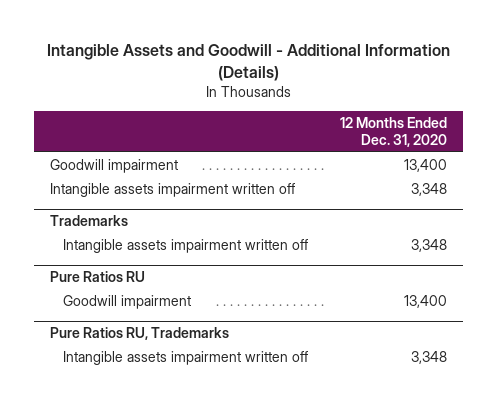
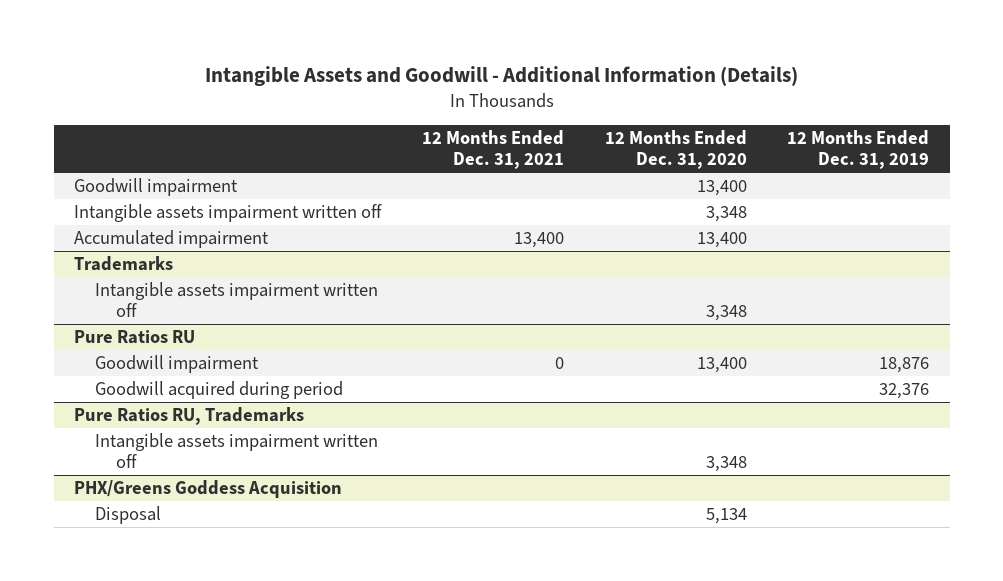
- | 12 Months Ended Dec. 31, 2020
+ | 12 Months Ended Dec. 31, 2021 | 12 Months Ended Dec. 31, 2020 | 12 Months Ended Dec. 31, 2019
+ Accumulated impairment | 13,400 | 13,400 |
@ Pure Ratios RU
+ Goodwill acquired during period | | | 32,376
+ PHX/Greens Goddess Acquisition
+ Disposal | | 5,134 |

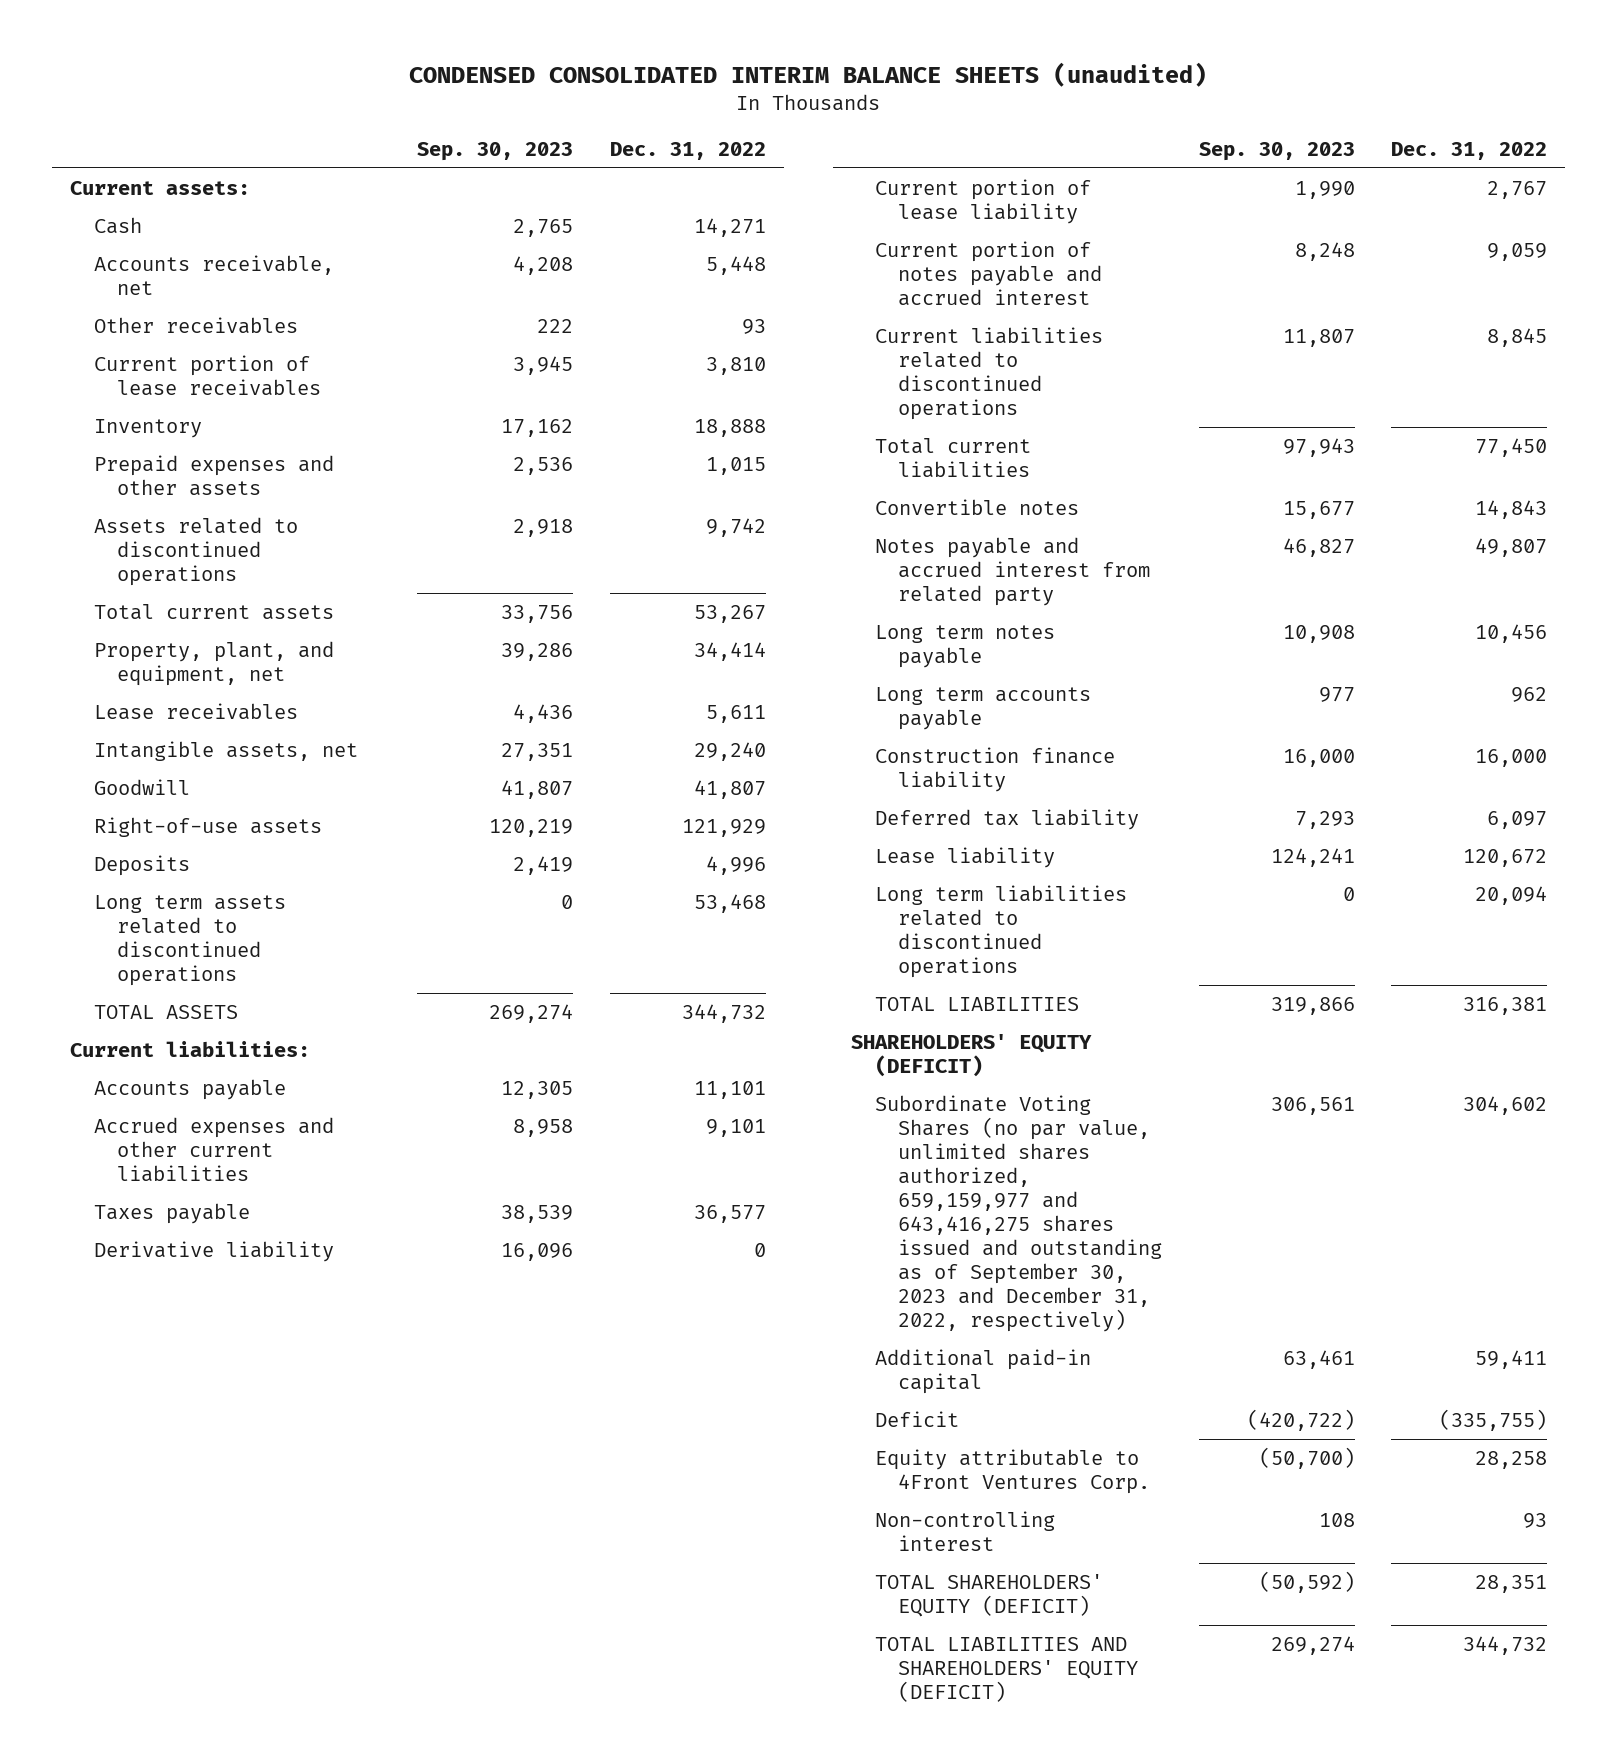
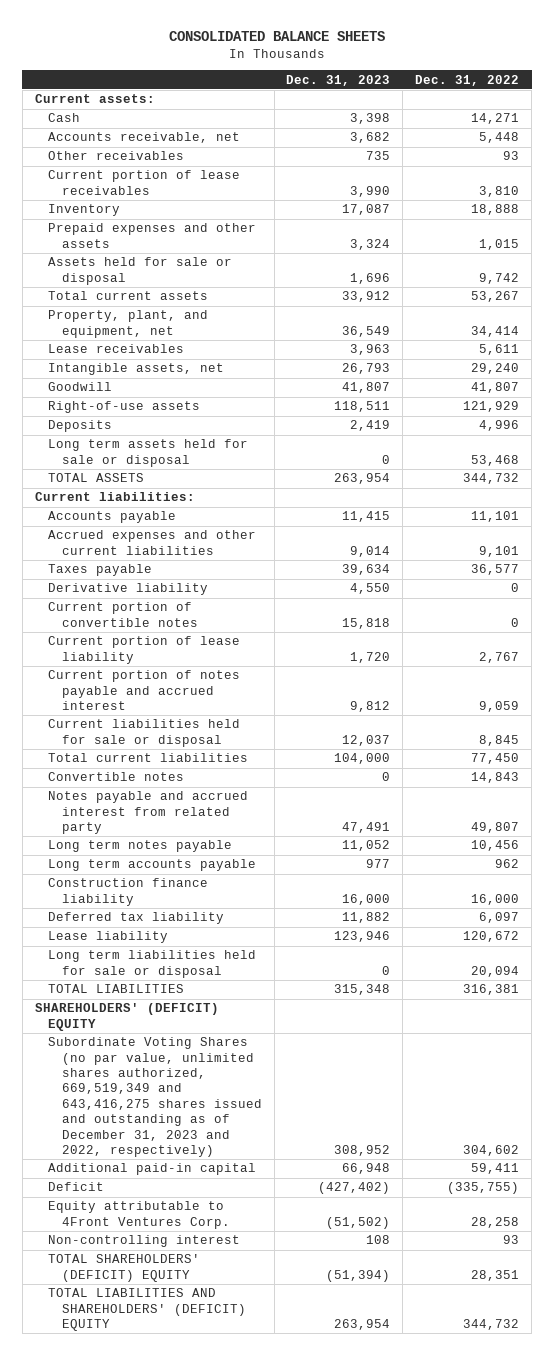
- CONDENSED CONSOLIDATED INTERIM BALANCE SHEETS (unaudited)
+ CONSOLIDATED BALANCE SHEETS
- | Sep. 30, 2023 | Dec. 31, 2022
+ | Dec. 31, 2023 | Dec. 31, 2022
- Assets related to discontinued operations | 2,918 | 9,742
+ Assets held for sale or disposal | 1,696 | 9,742
- Long term assets related to discontinued operations | 0 | 53,468
+ Long term assets held for sale or disposal | 0 | 53,468
+ Current portion of convertible notes | 15,818 | 0
- Current liabilities related to discontinued operations | 11,807 | 8,845
+ Current liabilities held for sale or disposal | 12,037 | 8,845
- Long term liabilities related to discontinued operations | 0 | 20,094
+ Long term liabilities held for sale or disposal | 0 | 20,094
- SHAREHOLDERS' EQUITY (DEFICIT)
- Subordinate Voting Shares (no par value, unlimited shares authorized, 659,159,977 and 643,416,275 shares issued and outstanding as of September 30, 2023 and December 31, 2022, respectively) | 306,561 | 304,602
+ SHAREHOLDERS' (DEFICIT) EQUITY
+ Subordinate Voting Shares (no par value, unlimited shares authorized, 669,519,349 and 643,416,275 shares issued and outstanding as of December 31, 2023 and 2022, respectively) | 308,952 | 304,602
- TOTAL SHAREHOLDERS' EQUITY (DEFICIT) | (50,592) | 28,351
- TOTAL LIABILITIES AND SHAREHOLDERS' EQUITY (DEFICIT) | 269,274 | 344,732
+ TOTAL SHAREHOLDERS' (DEFICIT) EQUITY | (51,394) | 28,351
+ TOTAL LIABILITIES AND SHAREHOLDERS' (DEFICIT) EQUITY | 263,954 | 344,732

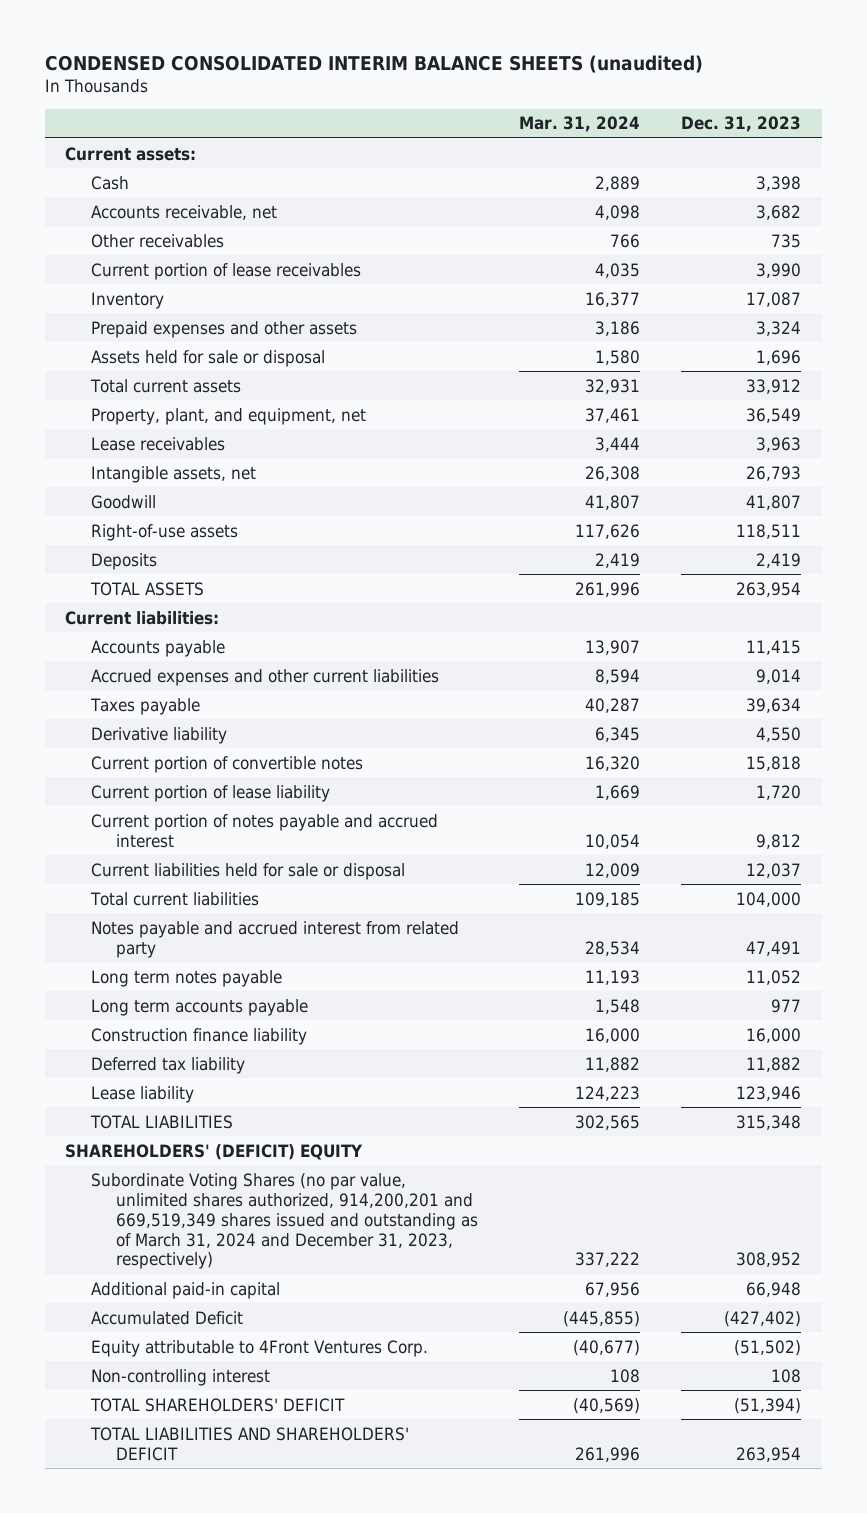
- CONSOLIDATED BALANCE SHEETS
+ CONDENSED CONSOLIDATED INTERIM BALANCE SHEETS (unaudited)
- | Dec. 31, 2023 | Dec. 31, 2022
+ | Mar. 31, 2024 | Dec. 31, 2023
- Long term assets held for sale or disposal | 0 | 53,468
- Convertible notes | 0 | 14,843
- Long term liabilities held for sale or disposal | 0 | 20,094
- Subordinate Voting Shares (no par value, unlimited shares authorized, 669,519,349 and 643,416,275 shares issued and outstanding as of December 31, 2023 and 2022, respectively) | 308,952 | 304,602
+ Subordinate Voting Shares (no par value, unlimited shares authorized, 914,200,201 and 669,519,349 shares issued and outstanding as of March 31, 2024 and December 31, 2023, respectively) | 337,222 | 308,952
- Deficit | (427,402) | (335,755)
+ Accumulated Deficit | (445,855) | (427,402)
- TOTAL SHAREHOLDERS' (DEFICIT) EQUITY | (51,394) | 28,351
- TOTAL LIABILITIES AND SHAREHOLDERS' (DEFICIT) EQUITY | 263,954 | 344,732
+ TOTAL SHAREHOLDERS' DEFICIT | (40,569) | (51,394)
+ TOTAL LIABILITIES AND SHAREHOLDERS' DEFICIT | 261,996 | 263,954

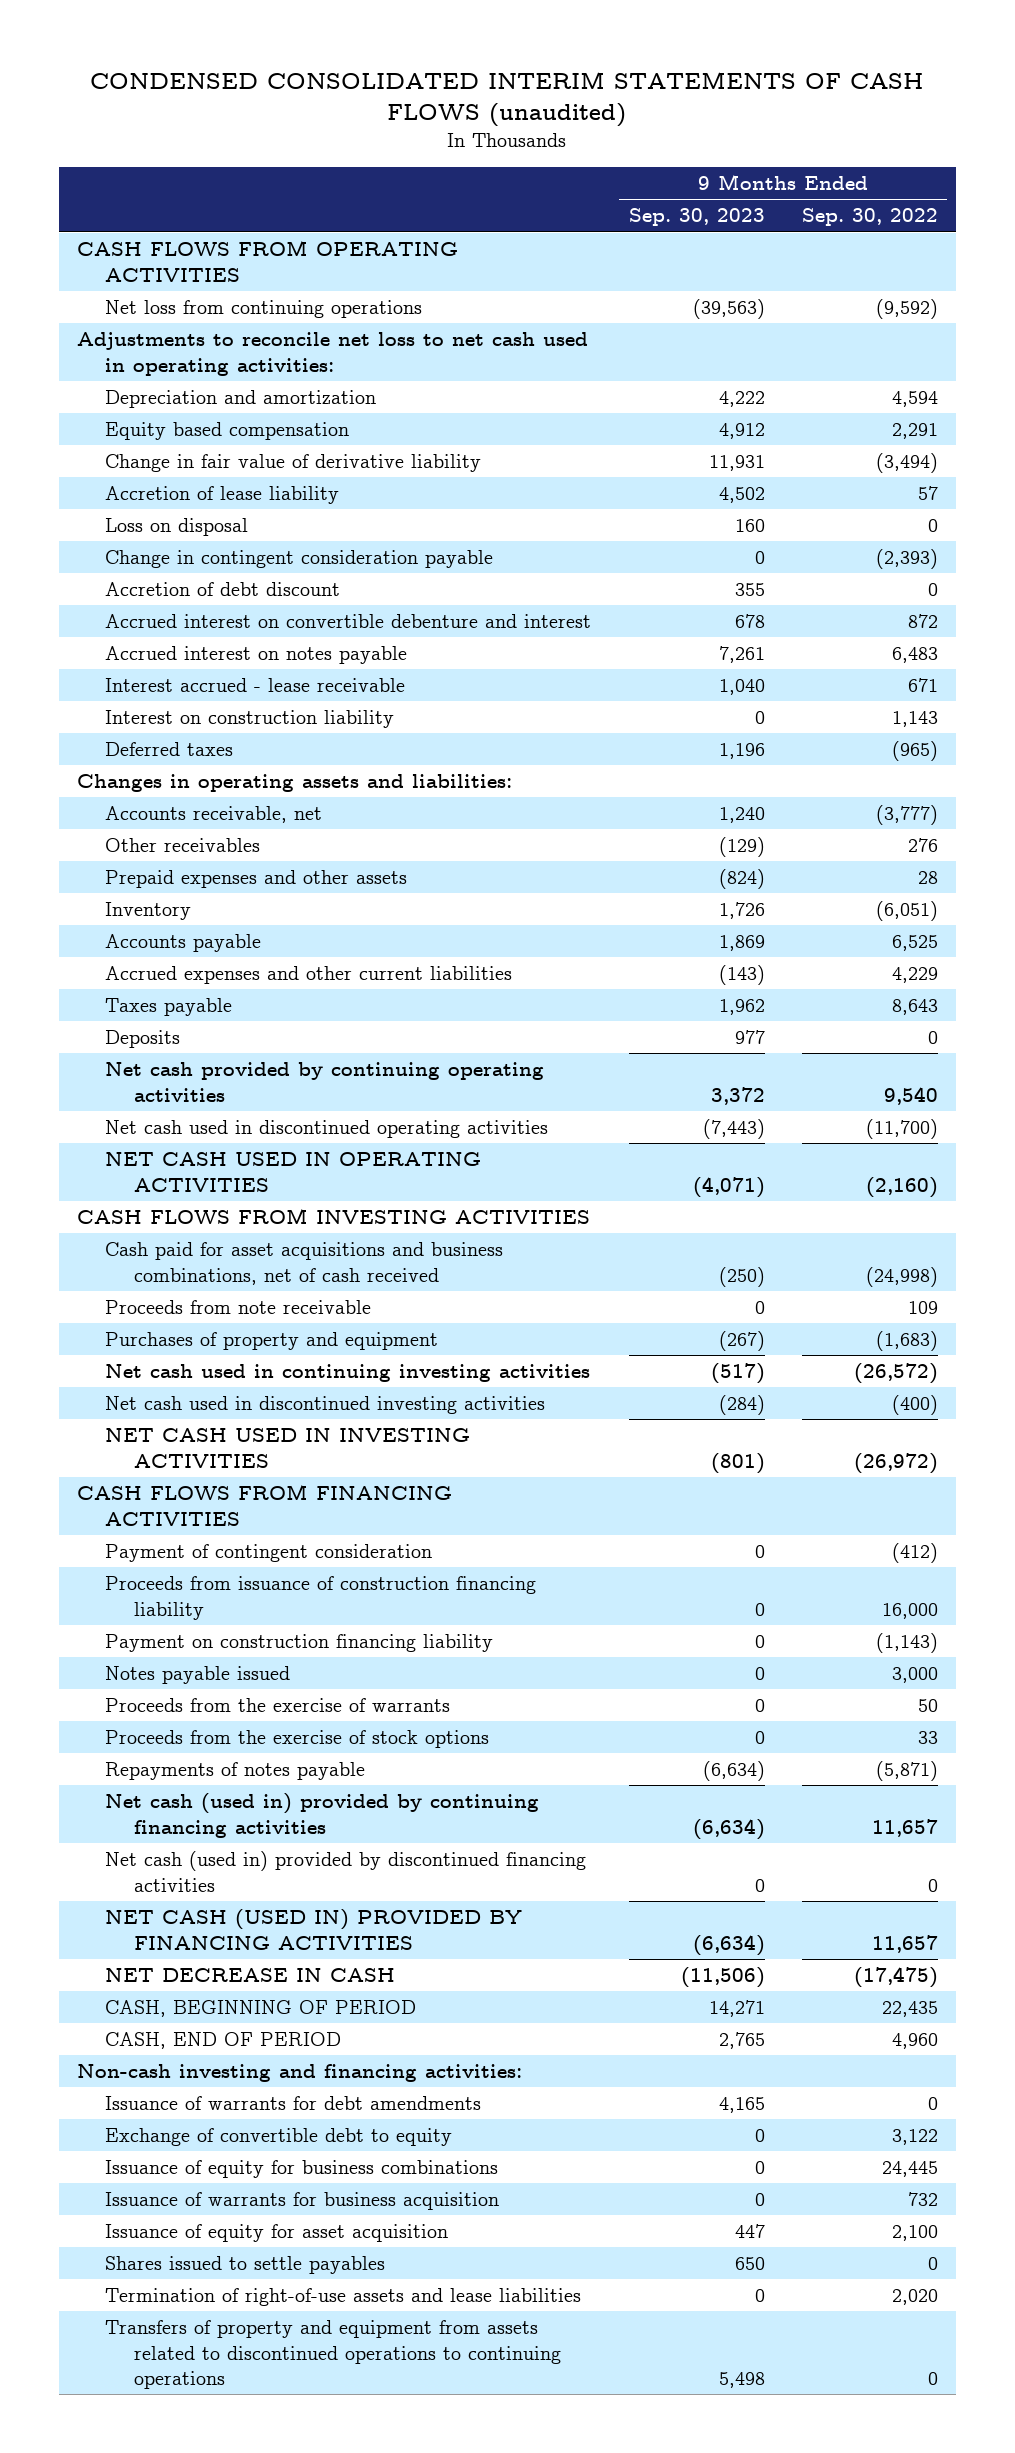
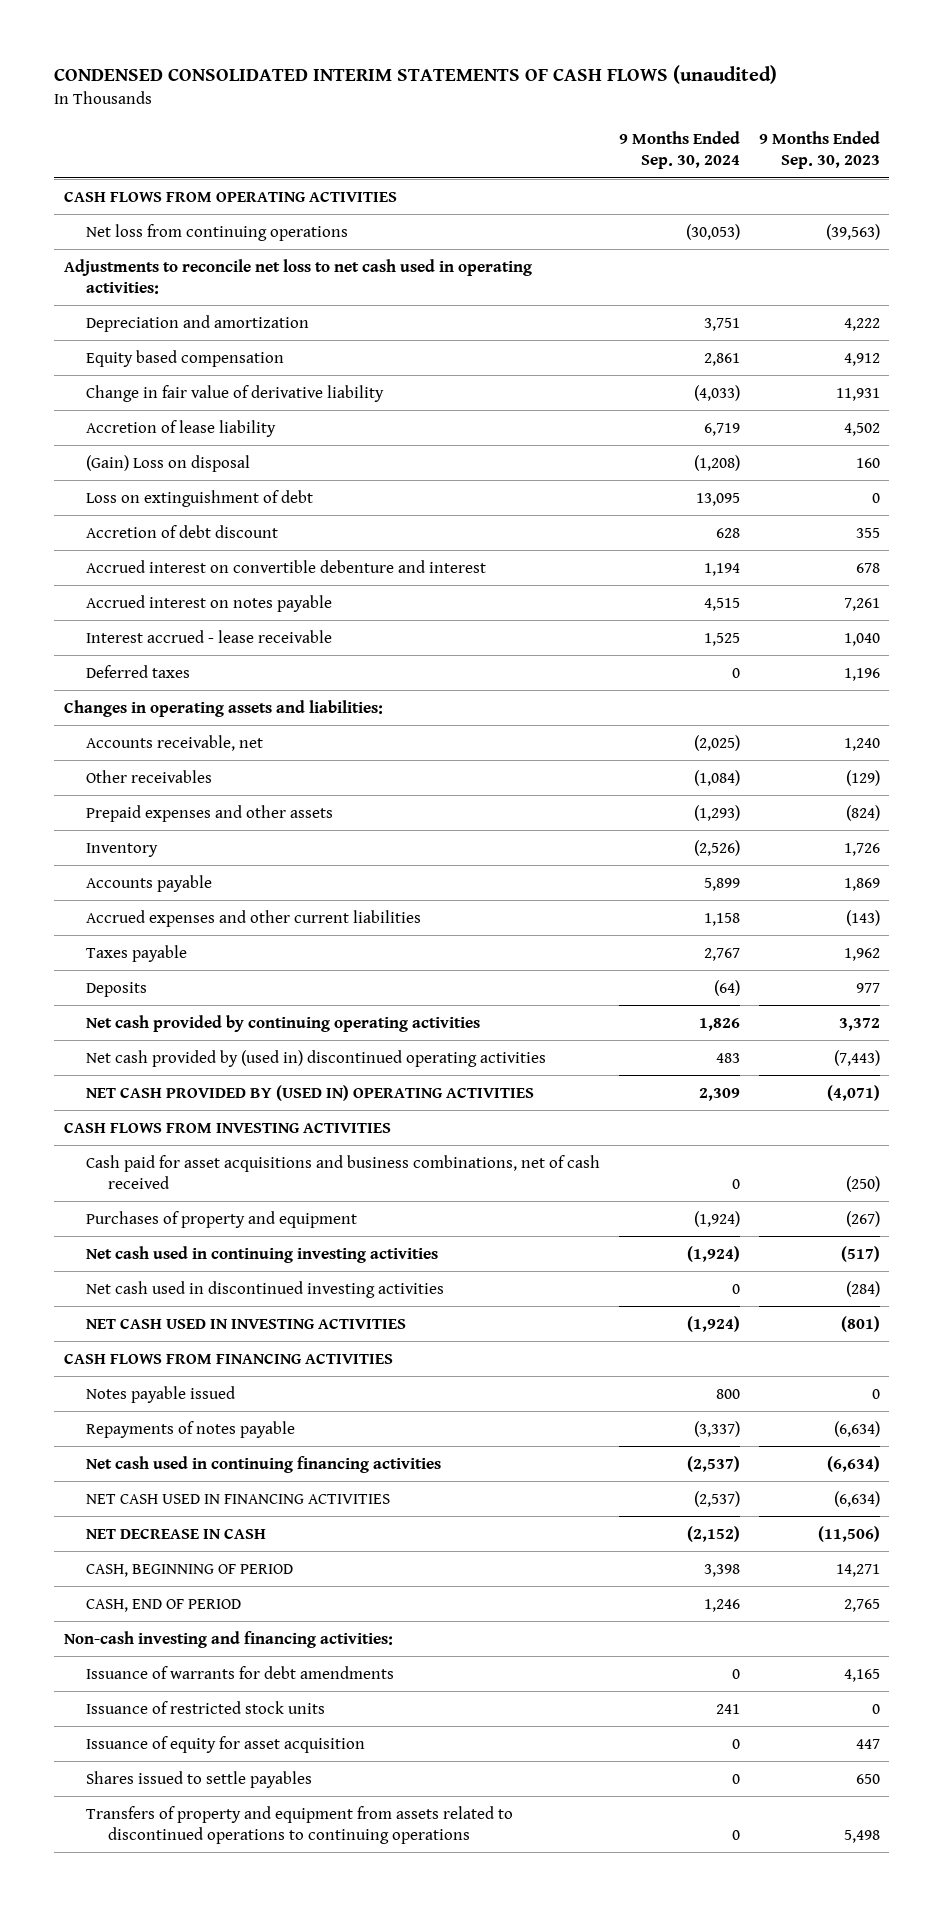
- | 9 Months Ended Sep. 30, 2023 | 9 Months Ended Sep. 30, 2022
+ | 9 Months Ended Sep. 30, 2024 | 9 Months Ended Sep. 30, 2023
- Loss on disposal | 160 | 0
- Change in contingent consideration payable | 0 | (2,393)
+ (Gain) Loss on disposal | (1,208) | 160
+ Loss on extinguishment of debt | 13,095 | 0
- Interest on construction liability | 0 | 1,143
- Net cash used in discontinued operating activities | (7,443) | (11,700)
- NET CASH USED IN OPERATING ACTIVITIES | (4,071) | (2,160)
+ Net cash provided by (used in) discontinued operating activities | 483 | (7,443)
+ NET CASH PROVIDED BY (USED IN) OPERATING ACTIVITIES | 2,309 | (4,071)
- Proceeds from note receivable | 0 | 109
- Payment of contingent consideration | 0 | (412)
- Proceeds from issuance of construction financing liability | 0 | 16,000
- Payment on construction financing liability | 0 | (1,143)
- Proceeds from the exercise of warrants | 0 | 50
- Proceeds from the exercise of stock options | 0 | 33
- Net cash (used in) provided by continuing financing activities | (6,634) | 11,657
- Net cash (used in) provided by discontinued financing activities | 0 | 0
- NET CASH (USED IN) PROVIDED BY FINANCING ACTIVITIES | (6,634) | 11,657
+ Net cash used in continuing financing activities | (2,537) | (6,634)
+ NET CASH USED IN FINANCING ACTIVITIES | (2,537) | (6,634)
- Exchange of convertible debt to equity | 0 | 3,122
- Issuance of equity for business combinations | 0 | 24,445
- Issuance of warrants for business acquisition | 0 | 732
+ Issuance of restricted stock units | 241 | 0
- Termination of right-of-use assets and lease liabilities | 0 | 2,020

